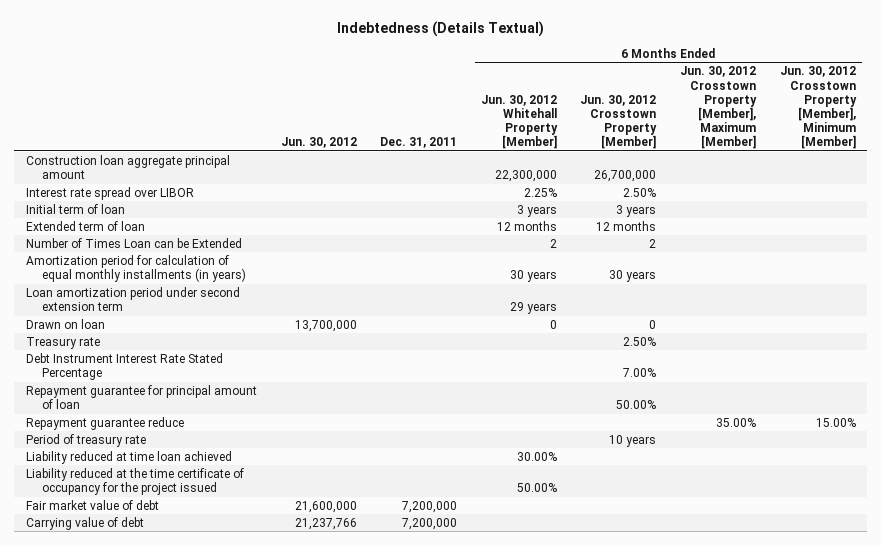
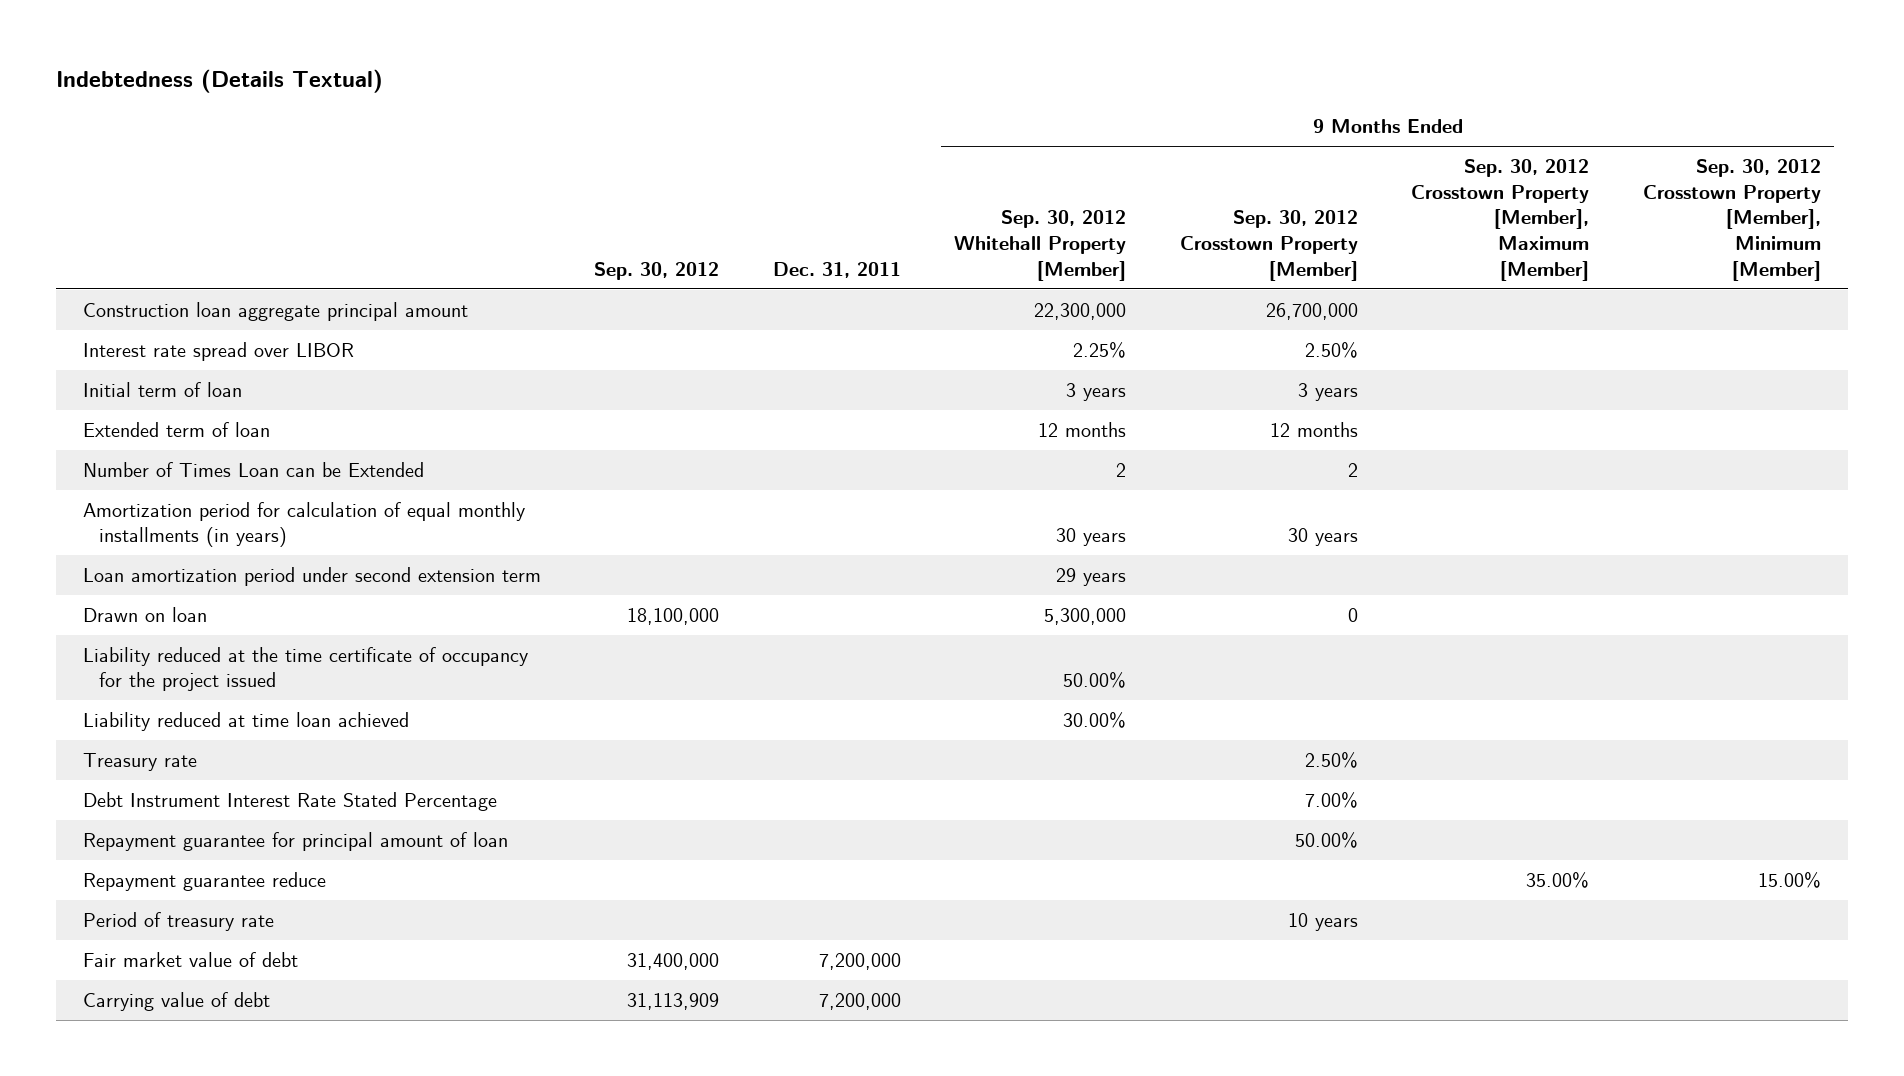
- | Jun. 30, 2012 | Dec. 31, 2011 | 6 Months Ended Jun. 30, 2012 Whitehall Property [Member] | 6 Months Ended Jun. 30, 2012 Crosstown Property [Member] | 6 Months Ended Jun. 30, 2012 Crosstown Property [Member], Maximum [Member] | 6 Months Ended Jun. 30, 2012 Crosstown Property [Member], Minimum [Member]
+ | Sep. 30, 2012 | Dec. 31, 2011 | 9 Months Ended Sep. 30, 2012 Whitehall Property [Member] | 9 Months Ended Sep. 30, 2012 Crosstown Property [Member] | 9 Months Ended Sep. 30, 2012 Crosstown Property [Member], Maximum [Member] | 9 Months Ended Sep. 30, 2012 Crosstown Property [Member], Minimum [Member]
moved up: Liability reduced at the time certificate of occupancy for the project issued | | | 50.00% | | |
moved up: Liability reduced at time loan achieved | | | 30.00% | | |

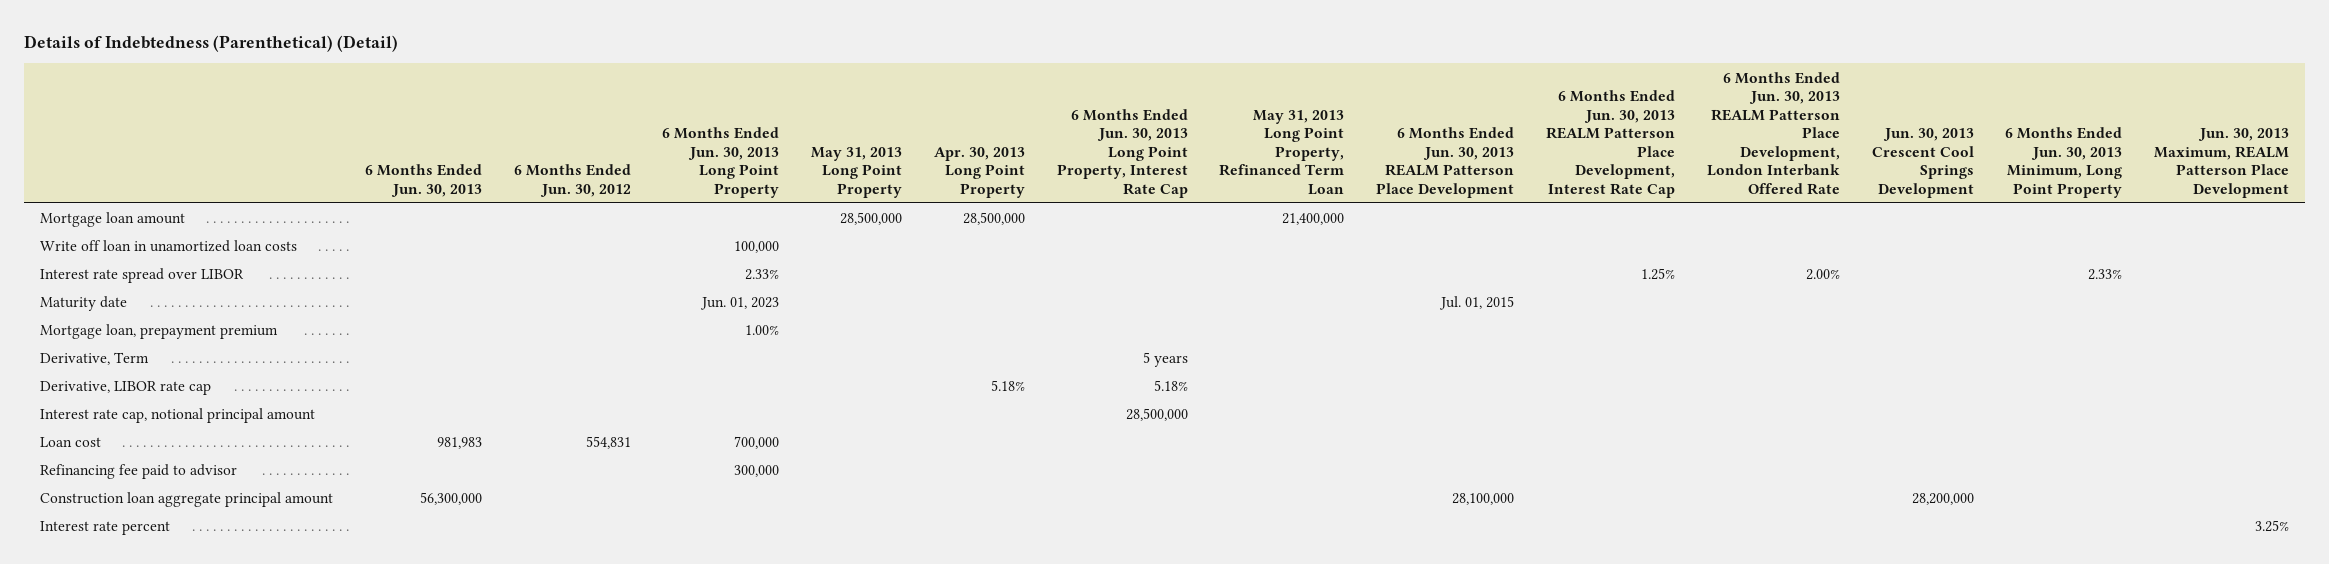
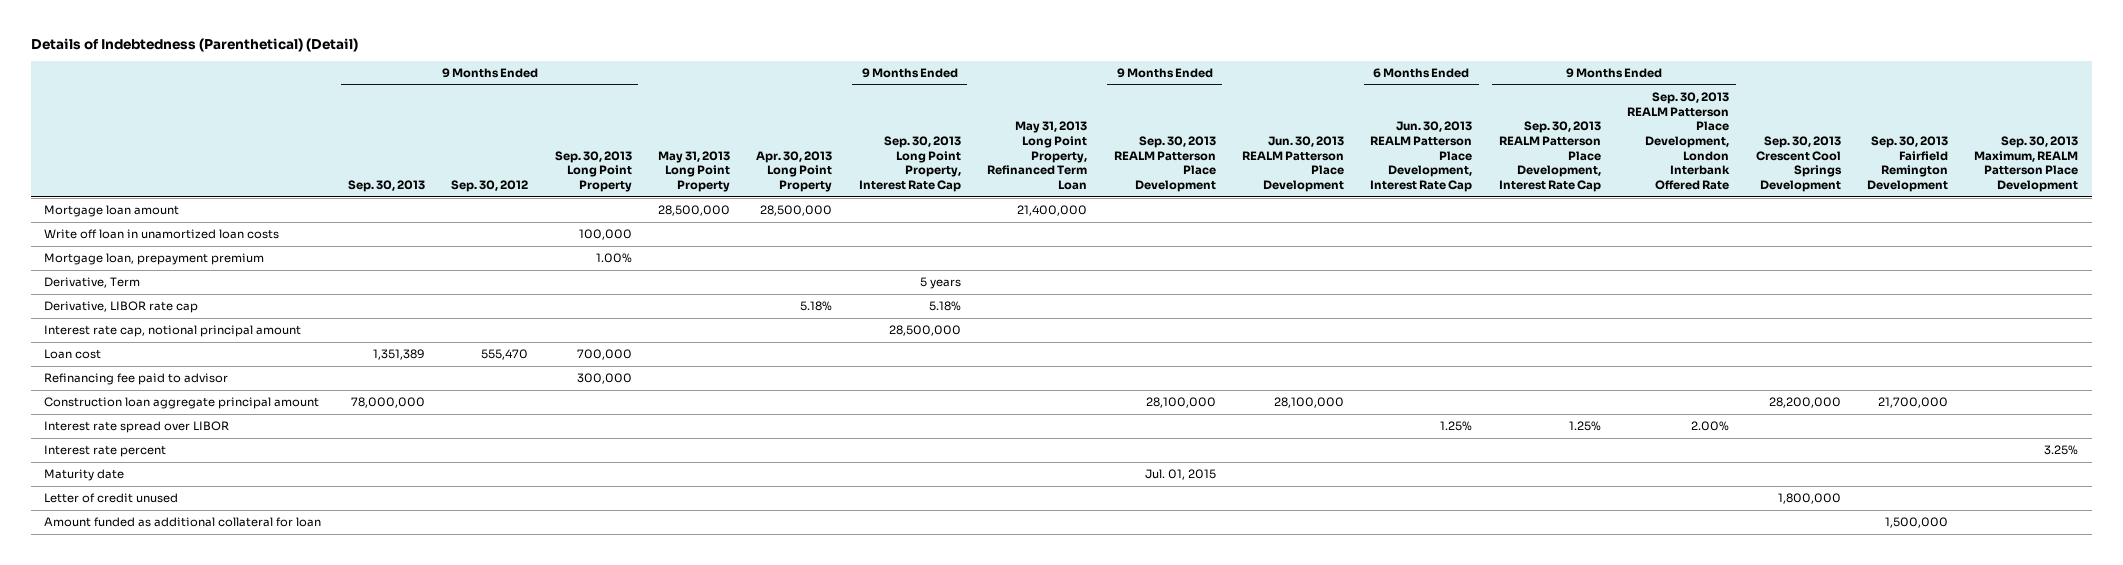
- | 6 Months Ended Jun. 30, 2013 | 6 Months Ended Jun. 30, 2012 | 6 Months Ended Jun. 30, 2013 Long Point Property | May 31, 2013 Long Point Property | Apr. 30, 2013 Long Point Property | 6 Months Ended Jun. 30, 2013 Long Point Property, Interest Rate Cap | May 31, 2013 Long Point Property, Refinanced Term Loan | 6 Months Ended Jun. 30, 2013 REALM Patterson Place Development | 6 Months Ended Jun. 30, 2013 REALM Patterson Place Development, Interest Rate Cap | 6 Months Ended Jun. 30, 2013 REALM Patterson Place Development, London Interbank Offered Rate | Jun. 30, 2013 Crescent Cool Springs Development | 6 Months Ended Jun. 30, 2013 Minimum, Long Point Property | Jun. 30, 2013 Maximum, REALM Patterson Place Development
+ | 9 Months Ended Sep. 30, 2013 | 9 Months Ended Sep. 30, 2012 | 9 Months Ended Sep. 30, 2013 Long Point Property | May 31, 2013 Long Point Property | Apr. 30, 2013 Long Point Property | 9 Months Ended Sep. 30, 2013 Long Point Property, Interest Rate Cap | May 31, 2013 Long Point Property, Refinanced Term Loan | 9 Months Ended Sep. 30, 2013 REALM Patterson Place Development | Jun. 30, 2013 REALM Patterson Place Development | 6 Months Ended Jun. 30, 2013 REALM Patterson Place Development, Interest Rate Cap | 9 Months Ended Sep. 30, 2013 REALM Patterson Place Development, Interest Rate Cap | 9 Months Ended Sep. 30, 2013 REALM Patterson Place Development, London Interbank Offered Rate | Sep. 30, 2013 Crescent Cool Springs Development | Sep. 30, 2013 Fairfield Remington Development | Sep. 30, 2013 Maximum, REALM Patterson Place Development
moved down: Interest rate spread over LIBOR | | | | | | | | | | 1.25% | 1.25% | 2.00% | | |
moved down: Maturity date | | | | | | | | Jul. 01, 2015 | | | | | | |
+ Letter of credit unused | | | | | | | | | | | | | 1,800,000 | |
+ Amount funded as additional collateral for loan | | | | | | | | | | | | | | 1,500,000 |

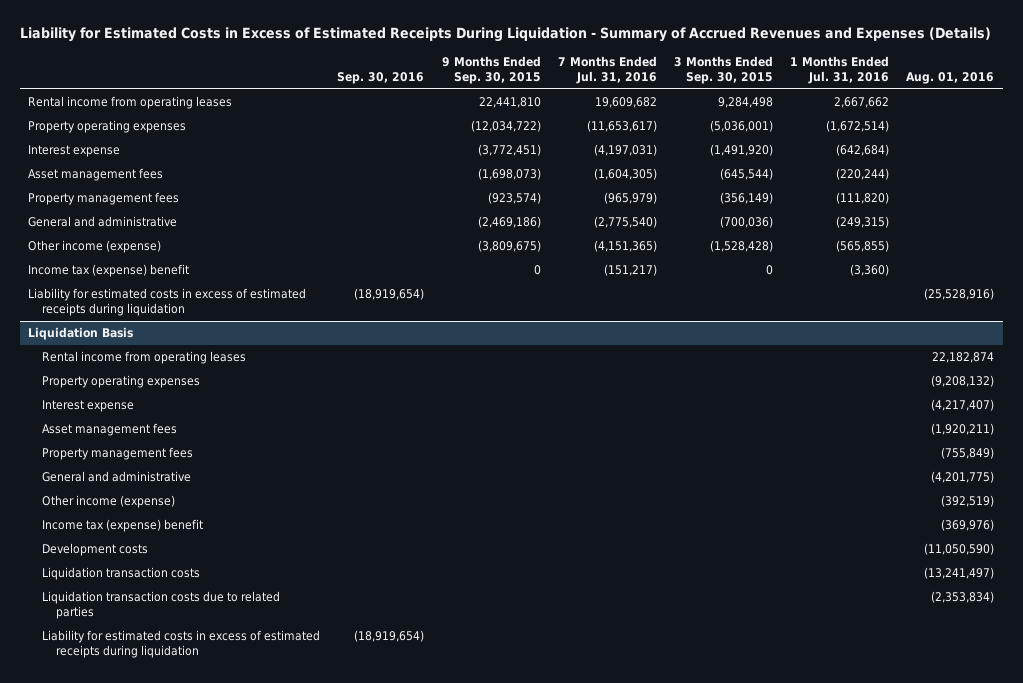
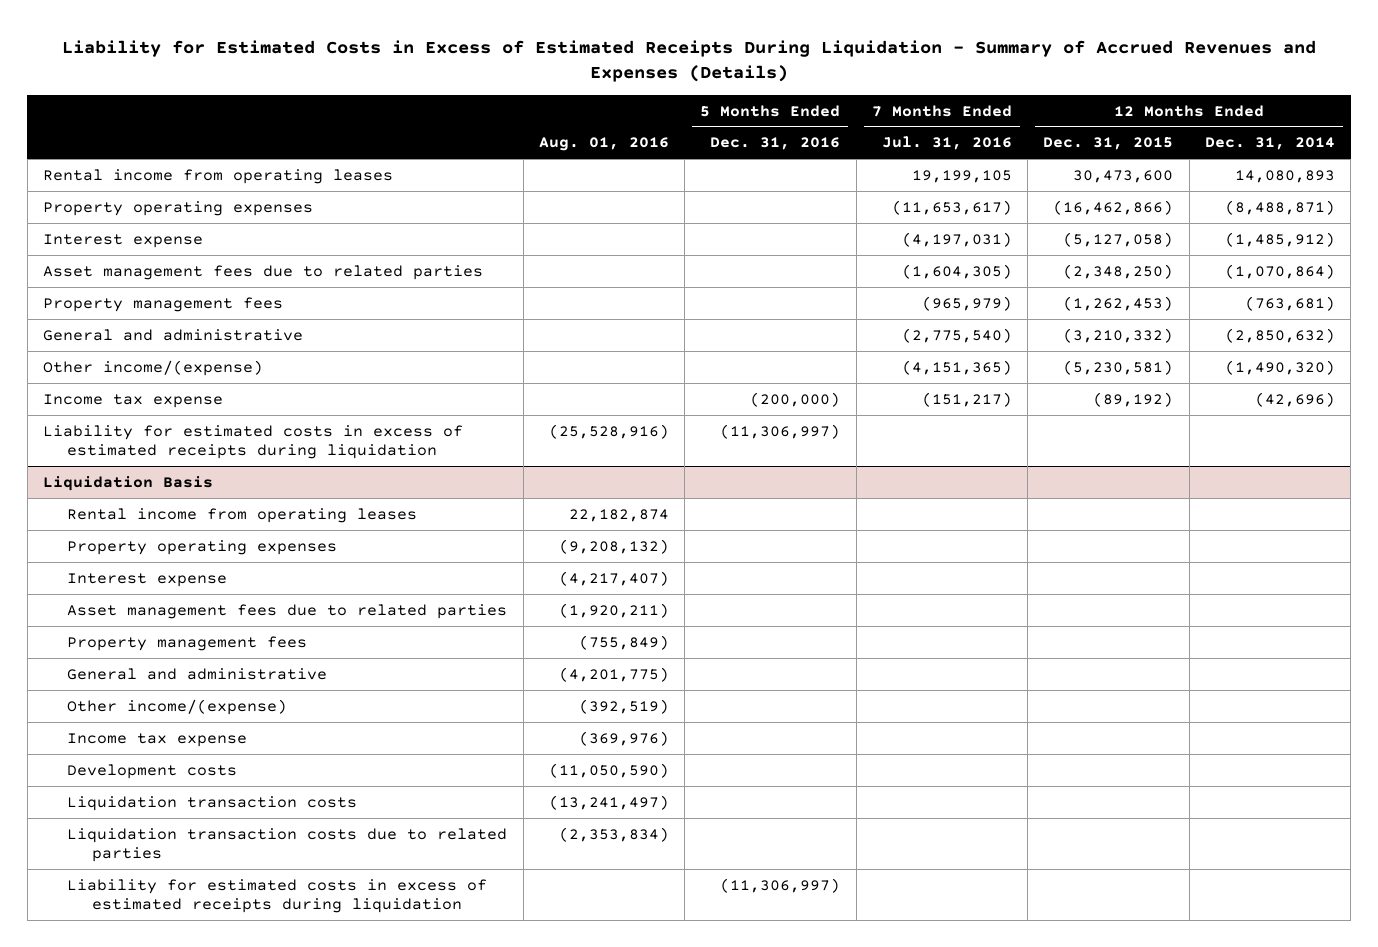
- | Sep. 30, 2016 | 9 Months Ended Sep. 30, 2015 | 7 Months Ended Jul. 31, 2016 | 3 Months Ended Sep. 30, 2015 | 1 Months Ended Jul. 31, 2016 | Aug. 01, 2016
+ | Aug. 01, 2016 | 5 Months Ended Dec. 31, 2016 | 7 Months Ended Jul. 31, 2016 | 12 Months Ended Dec. 31, 2015 | 12 Months Ended Dec. 31, 2014
- Rental income from operating leases | | 22,441,810 | 19,609,682 | 9,284,498 | 2,667,662 |
+ Rental income from operating leases | | | 19,199,105 | 30,473,600 | 14,080,893
- Asset management fees | | (1,698,073) | (1,604,305) | (645,544) | (220,244) |
+ Asset management fees due to related parties | | | (1,604,305) | (2,348,250) | (1,070,864)
- Other income (expense) | | (3,809,675) | (4,151,365) | (1,528,428) | (565,855) |
- Income tax (expense) benefit | | 0 | (151,217) | 0 | (3,360) |
+ Other income/(expense) | | | (4,151,365) | (5,230,581) | (1,490,320)
+ Income tax expense | | (200,000) | (151,217) | (89,192) | (42,696)
@ Liquidation Basis
- Asset management fees | | | | | | (1,920,211)
+ Asset management fees due to related parties | (1,920,211) | | | |
- Other income (expense) | | | | | | (392,519)
- Income tax (expense) benefit | | | | | | (369,976)
+ Other income/(expense) | (392,519) | | | |
+ Income tax expense | (369,976) | | | |

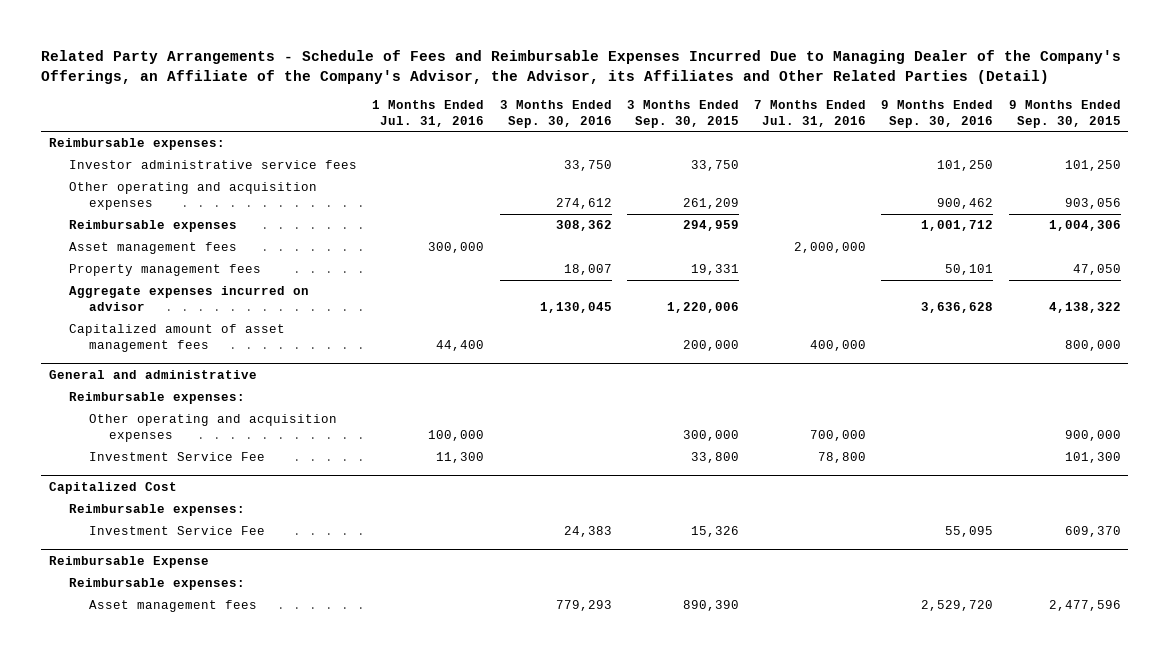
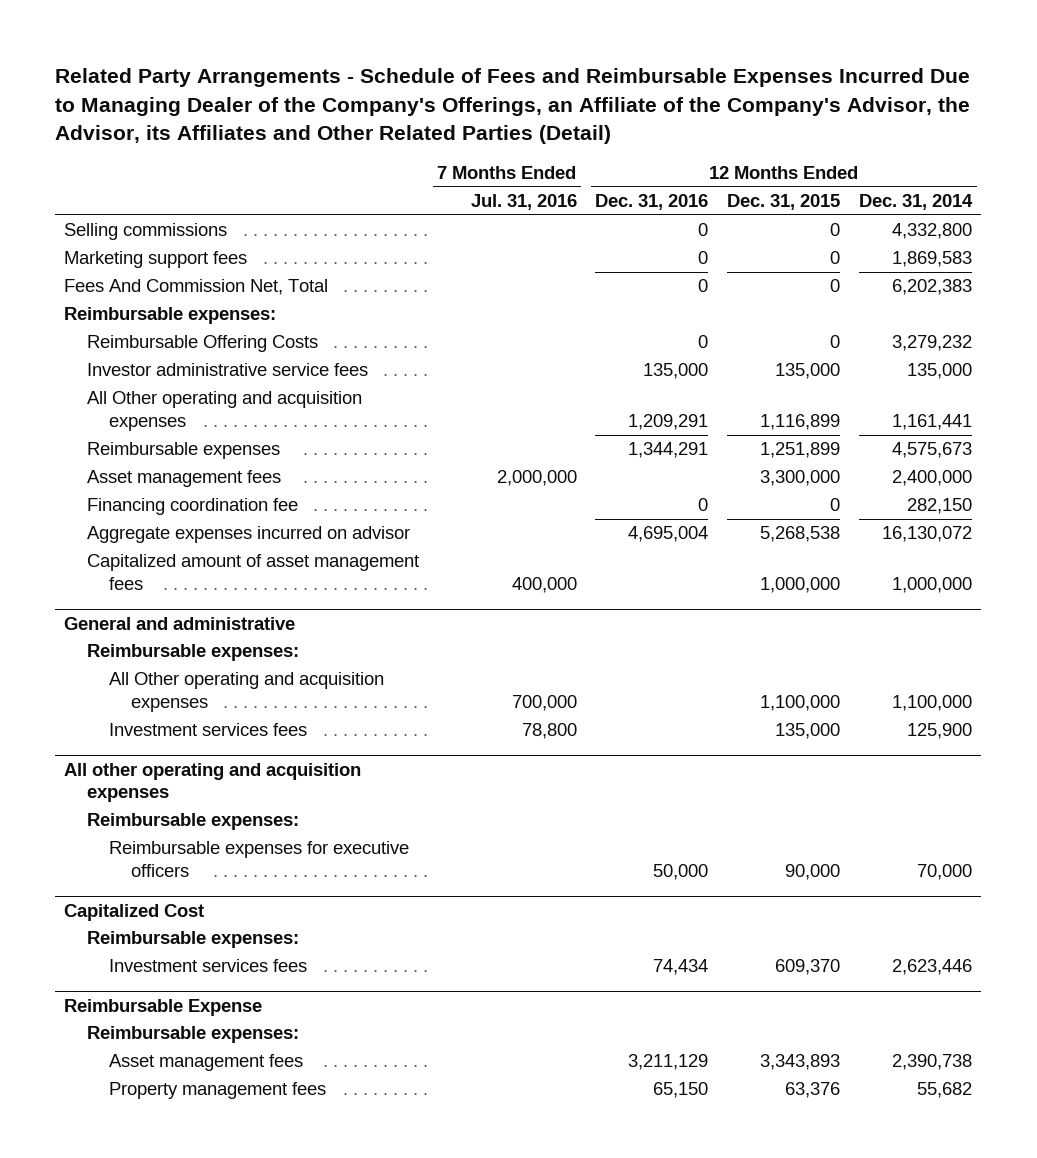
- | 1 Months Ended Jul. 31, 2016 | 3 Months Ended Sep. 30, 2016 | 3 Months Ended Sep. 30, 2015 | 7 Months Ended Jul. 31, 2016 | 9 Months Ended Sep. 30, 2016 | 9 Months Ended Sep. 30, 2015
+ | 7 Months Ended Jul. 31, 2016 | 12 Months Ended Dec. 31, 2016 | 12 Months Ended Dec. 31, 2015 | 12 Months Ended Dec. 31, 2014
+ Selling commissions | | 0 | 0 | 4,332,800
+ Marketing support fees | | 0 | 0 | 1,869,583
+ Fees And Commission Net, Total | | 0 | 0 | 6,202,383
+ Reimbursable Offering Costs | | 0 | 0 | 3,279,232
- Other operating and acquisition expenses | | 274,612 | 261,209 | | 900,462 | 903,056
+ All Other operating and acquisition expenses | | 1,209,291 | 1,116,899 | 1,161,441
- Property management fees | | 18,007 | 19,331 | | 50,101 | 47,050
+ Financing coordination fee | | 0 | 0 | 282,150
@ General and administrative
- Other operating and acquisition expenses | 100,000 | | 300,000 | 700,000 | | 900,000
- Investment Service Fee | 11,300 | | 33,800 | 78,800 | | 101,300
+ All Other operating and acquisition expenses | 700,000 | | 1,100,000 | 1,100,000
+ Investment services fees | 78,800 | | 135,000 | 125,900
+ All other operating and acquisition expenses
+ Reimbursable expenses:
+ Reimbursable expenses for executive officers | | 50,000 | 90,000 | 70,000
@ Capitalized Cost
- Investment Service Fee | | 24,383 | 15,326 | | 55,095 | 609,370
+ Investment services fees | | 74,434 | 609,370 | 2,623,446
@ Reimbursable Expense
+ Property management fees | | 65,150 | 63,376 | 55,682

